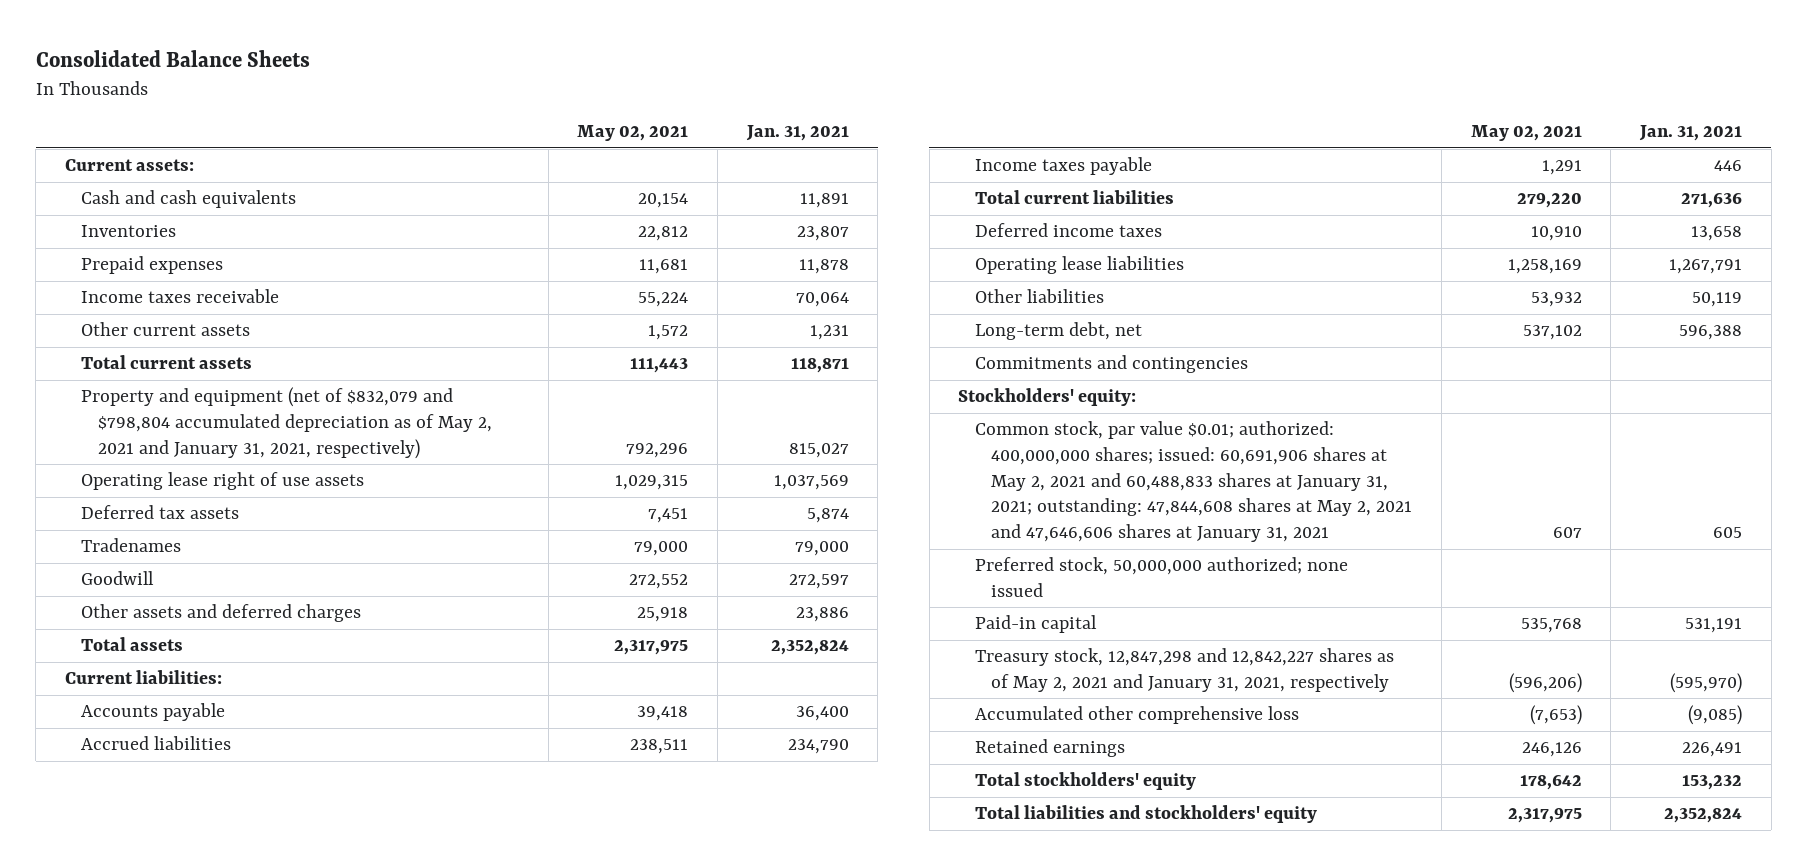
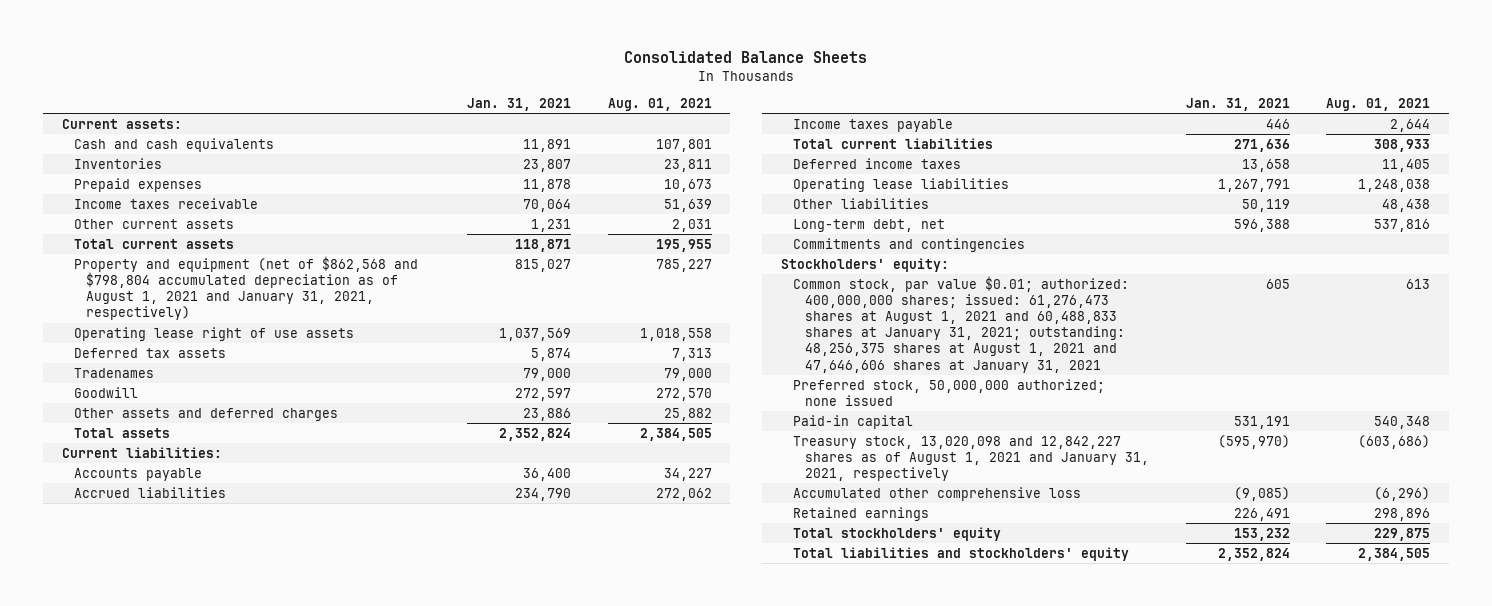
- | May 02, 2021 | Jan. 31, 2021
+ | Jan. 31, 2021 | Aug. 01, 2021
- Property and equipment (net of $832,079 and $798,804 accumulated depreciation as of May 2, 2021 and January 31, 2021, respectively) | 792,296 | 815,027
+ Property and equipment (net of $862,568 and $798,804 accumulated depreciation as of August 1, 2021 and January 31, 2021, respectively) | 815,027 | 785,227
- Common stock, par value $0.01; authorized: 400,000,000 shares; issued: 60,691,906 shares at May 2, 2021 and 60,488,833 shares at January 31, 2021; outstanding: 47,844,608 shares at May 2, 2021 and 47,646,606 shares at January 31, 2021 | 607 | 605
+ Common stock, par value $0.01; authorized: 400,000,000 shares; issued: 61,276,473 shares at August 1, 2021 and 60,488,833 shares at January 31, 2021; outstanding: 48,256,375 shares at August 1, 2021 and 47,646,606 shares at January 31, 2021 | 605 | 613
- Treasury stock, 12,847,298 and 12,842,227 shares as of May 2, 2021 and January 31, 2021, respectively | (596,206) | (595,970)
+ Treasury stock, 13,020,098 and 12,842,227 shares as of August 1, 2021 and January 31, 2021, respectively | (595,970) | (603,686)

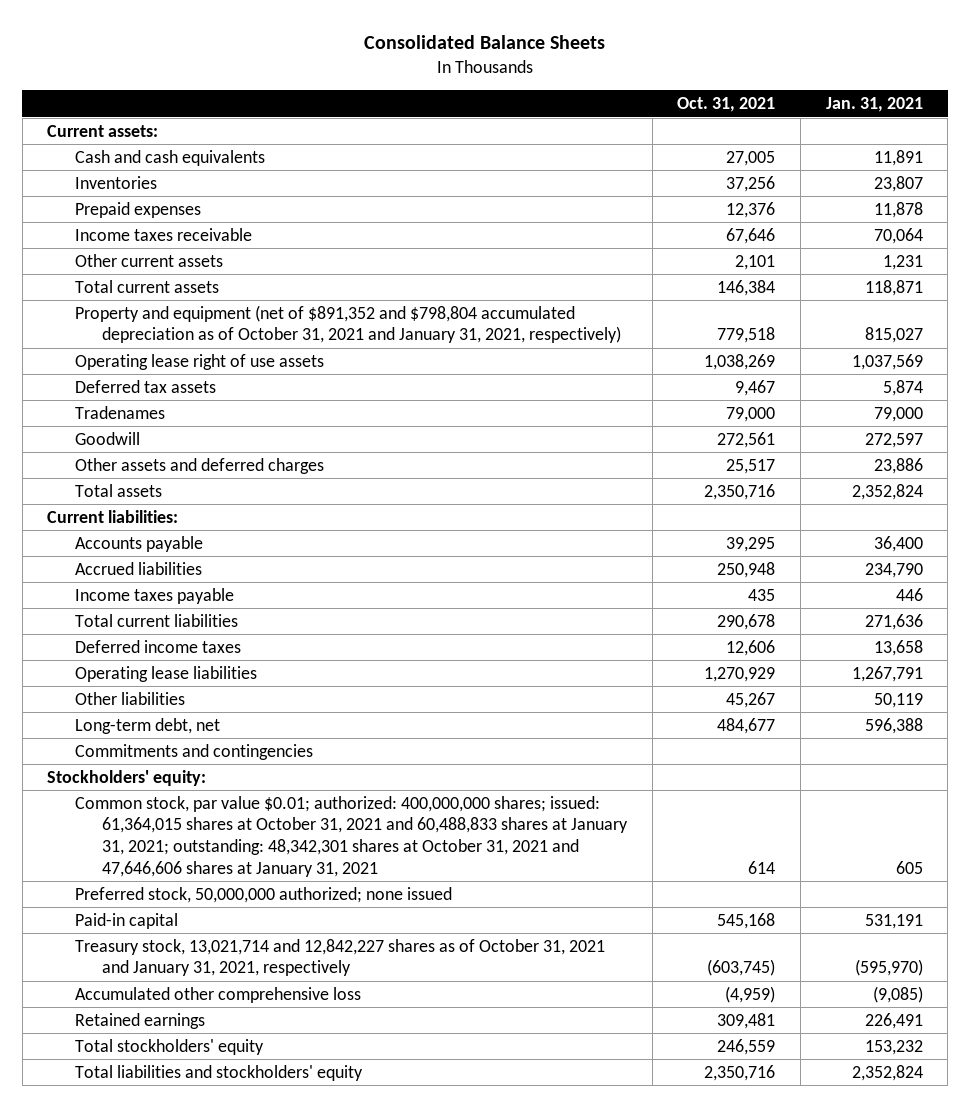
- | Jan. 31, 2021 | Aug. 01, 2021
+ | Oct. 31, 2021 | Jan. 31, 2021
- Property and equipment (net of $862,568 and $798,804 accumulated depreciation as of August 1, 2021 and January 31, 2021, respectively) | 815,027 | 785,227
+ Property and equipment (net of $891,352 and $798,804 accumulated depreciation as of October 31, 2021 and January 31, 2021, respectively) | 779,518 | 815,027
- Common stock, par value $0.01; authorized: 400,000,000 shares; issued: 61,276,473 shares at August 1, 2021 and 60,488,833 shares at January 31, 2021; outstanding: 48,256,375 shares at August 1, 2021 and 47,646,606 shares at January 31, 2021 | 605 | 613
+ Common stock, par value $0.01; authorized: 400,000,000 shares; issued: 61,364,015 shares at October 31, 2021 and 60,488,833 shares at January 31, 2021; outstanding: 48,342,301 shares at October 31, 2021 and 47,646,606 shares at January 31, 2021 | 614 | 605
- Treasury stock, 13,020,098 and 12,842,227 shares as of August 1, 2021 and January 31, 2021, respectively | (595,970) | (603,686)
+ Treasury stock, 13,021,714 and 12,842,227 shares as of October 31, 2021 and January 31, 2021, respectively | (603,745) | (595,970)

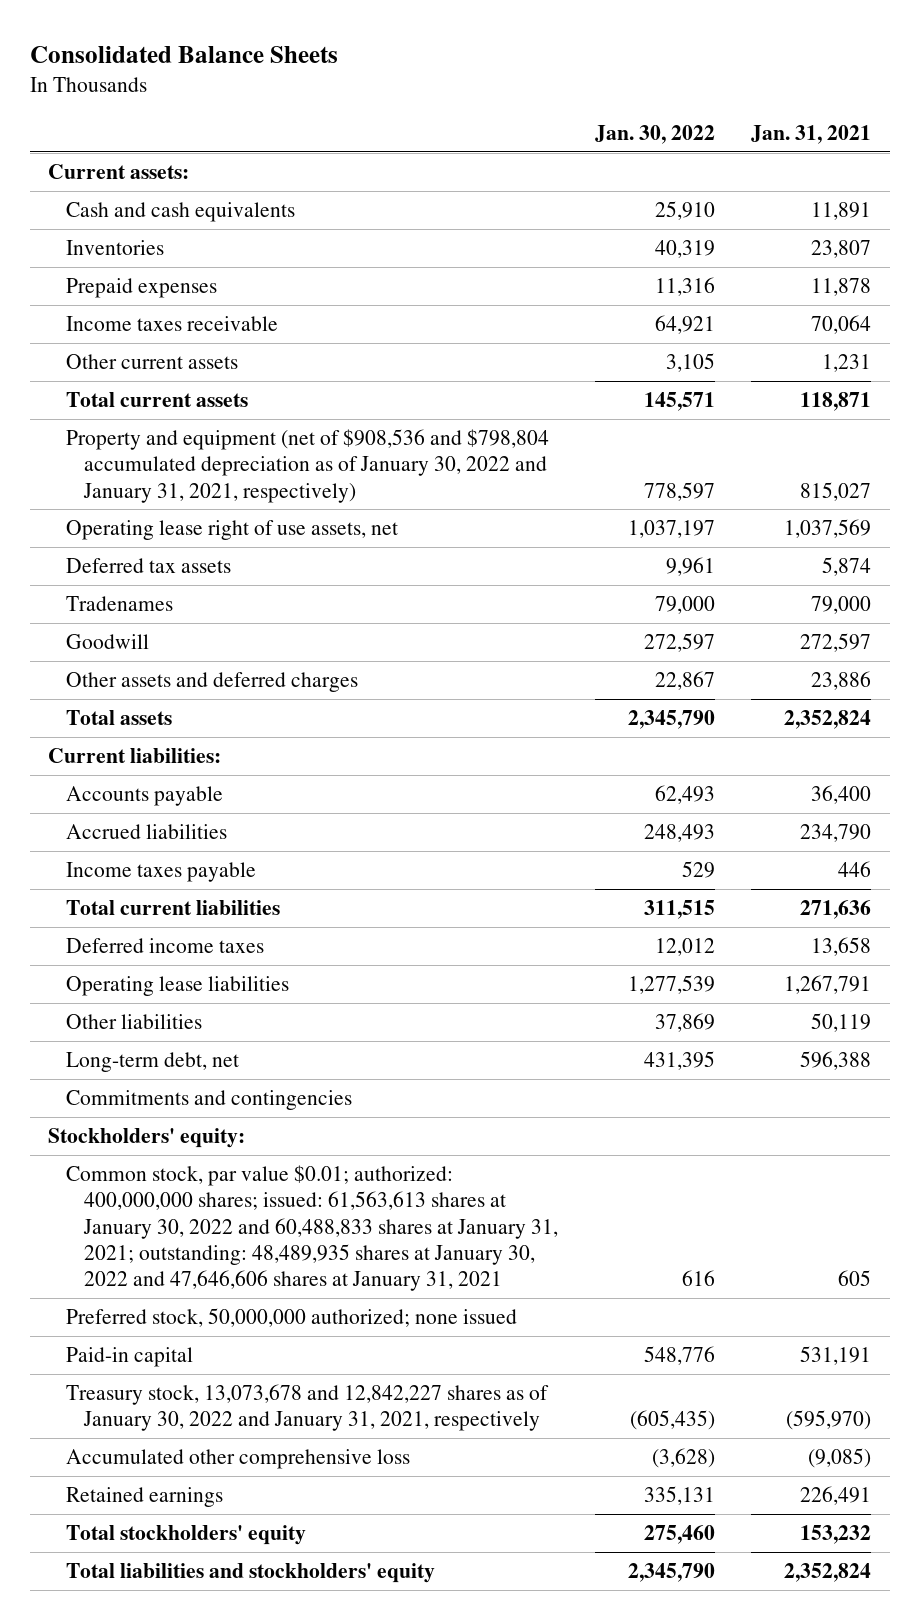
- | Oct. 31, 2021 | Jan. 31, 2021
+ | Jan. 30, 2022 | Jan. 31, 2021
- Property and equipment (net of $891,352 and $798,804 accumulated depreciation as of October 31, 2021 and January 31, 2021, respectively) | 779,518 | 815,027
- Operating lease right of use assets | 1,038,269 | 1,037,569
+ Property and equipment (net of $908,536 and $798,804 accumulated depreciation as of January 30, 2022 and January 31, 2021, respectively) | 778,597 | 815,027
+ Operating lease right of use assets, net | 1,037,197 | 1,037,569
- Common stock, par value $0.01; authorized: 400,000,000 shares; issued: 61,364,015 shares at October 31, 2021 and 60,488,833 shares at January 31, 2021; outstanding: 48,342,301 shares at October 31, 2021 and 47,646,606 shares at January 31, 2021 | 614 | 605
+ Common stock, par value $0.01; authorized: 400,000,000 shares; issued: 61,563,613 shares at January 30, 2022 and 60,488,833 shares at January 31, 2021; outstanding: 48,489,935 shares at January 30, 2022 and 47,646,606 shares at January 31, 2021 | 616 | 605
- Treasury stock, 13,021,714 and 12,842,227 shares as of October 31, 2021 and January 31, 2021, respectively | (603,745) | (595,970)
+ Treasury stock, 13,073,678 and 12,842,227 shares as of January 30, 2022 and January 31, 2021, respectively | (605,435) | (595,970)

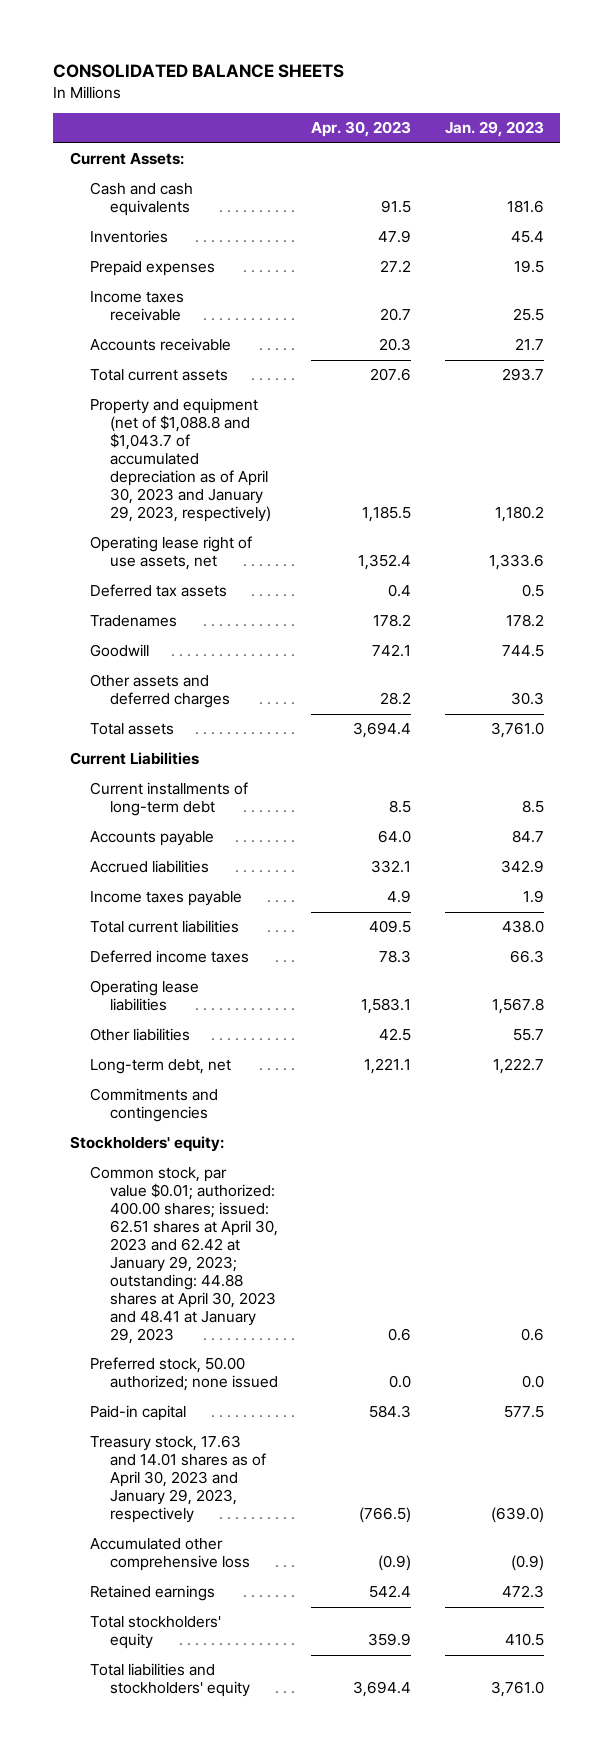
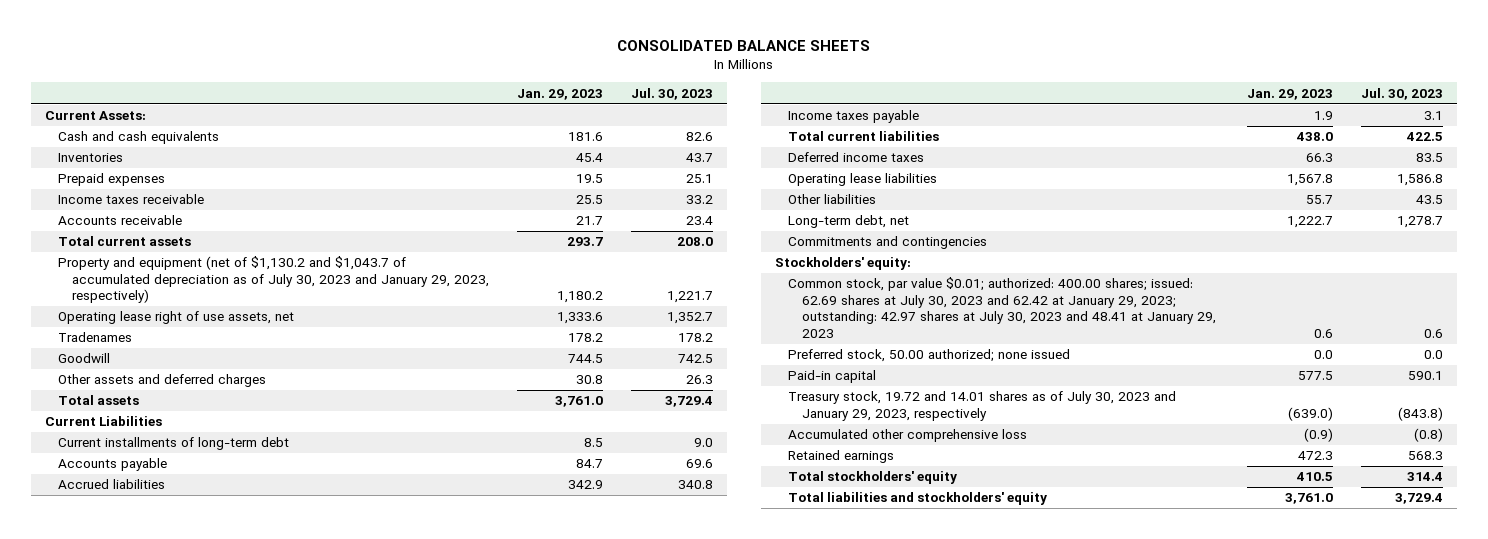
- | Apr. 30, 2023 | Jan. 29, 2023
+ | Jan. 29, 2023 | Jul. 30, 2023
- Property and equipment (net of $1,088.8 and $1,043.7 of accumulated depreciation as of April 30, 2023 and January 29, 2023, respectively) | 1,185.5 | 1,180.2
+ Property and equipment (net of $1,130.2 and $1,043.7 of accumulated depreciation as of July 30, 2023 and January 29, 2023, respectively) | 1,180.2 | 1,221.7
- Deferred tax assets | 0.4 | 0.5
- Other assets and deferred charges | 28.2 | 30.3
+ Other assets and deferred charges | 30.8 | 26.3
- Common stock, par value $0.01; authorized: 400.00 shares; issued: 62.51 shares at April 30, 2023 and 62.42 at January 29, 2023; outstanding: 44.88 shares at April 30, 2023 and 48.41 at January 29, 2023 | 0.6 | 0.6
+ Common stock, par value $0.01; authorized: 400.00 shares; issued: 62.69 shares at July 30, 2023 and 62.42 at January 29, 2023; outstanding: 42.97 shares at July 30, 2023 and 48.41 at January 29, 2023 | 0.6 | 0.6
- Treasury stock, 17.63 and 14.01 shares as of April 30, 2023 and January 29, 2023, respectively | (766.5) | (639.0)
+ Treasury stock, 19.72 and 14.01 shares as of July 30, 2023 and January 29, 2023, respectively | (639.0) | (843.8)

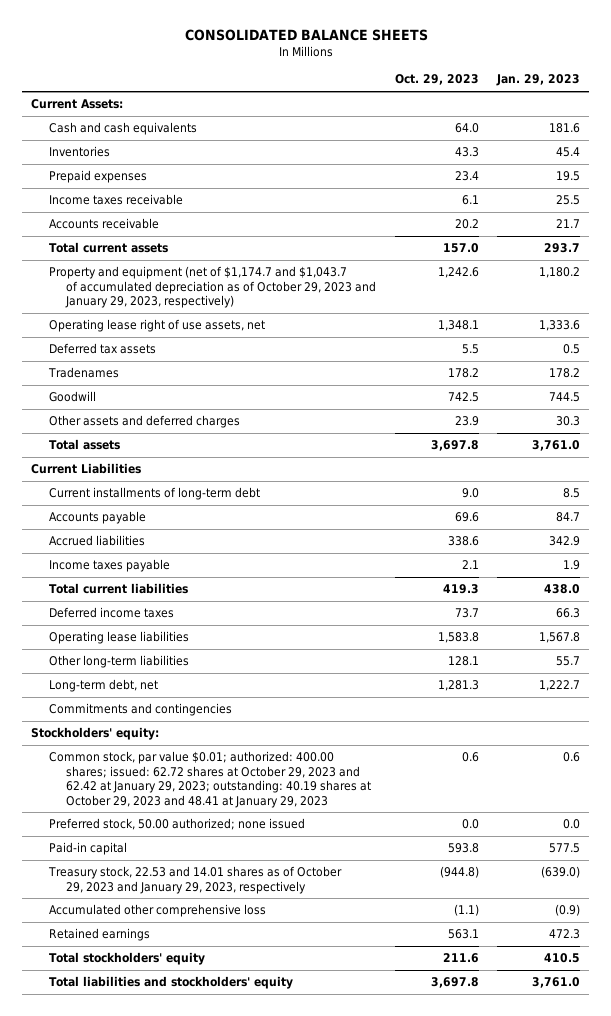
- | Jan. 29, 2023 | Jul. 30, 2023
+ | Oct. 29, 2023 | Jan. 29, 2023
- Property and equipment (net of $1,130.2 and $1,043.7 of accumulated depreciation as of July 30, 2023 and January 29, 2023, respectively) | 1,180.2 | 1,221.7
+ Property and equipment (net of $1,174.7 and $1,043.7 of accumulated depreciation as of October 29, 2023 and January 29, 2023, respectively) | 1,242.6 | 1,180.2
+ Deferred tax assets | 5.5 | 0.5
- Other assets and deferred charges | 30.8 | 26.3
+ Other assets and deferred charges | 23.9 | 30.3
- Other liabilities | 55.7 | 43.5
+ Other long-term liabilities | 128.1 | 55.7
- Common stock, par value $0.01; authorized: 400.00 shares; issued: 62.69 shares at July 30, 2023 and 62.42 at January 29, 2023; outstanding: 42.97 shares at July 30, 2023 and 48.41 at January 29, 2023 | 0.6 | 0.6
+ Common stock, par value $0.01; authorized: 400.00 shares; issued: 62.72 shares at October 29, 2023 and 62.42 at January 29, 2023; outstanding: 40.19 shares at October 29, 2023 and 48.41 at January 29, 2023 | 0.6 | 0.6
- Treasury stock, 19.72 and 14.01 shares as of July 30, 2023 and January 29, 2023, respectively | (639.0) | (843.8)
+ Treasury stock, 22.53 and 14.01 shares as of October 29, 2023 and January 29, 2023, respectively | (944.8) | (639.0)

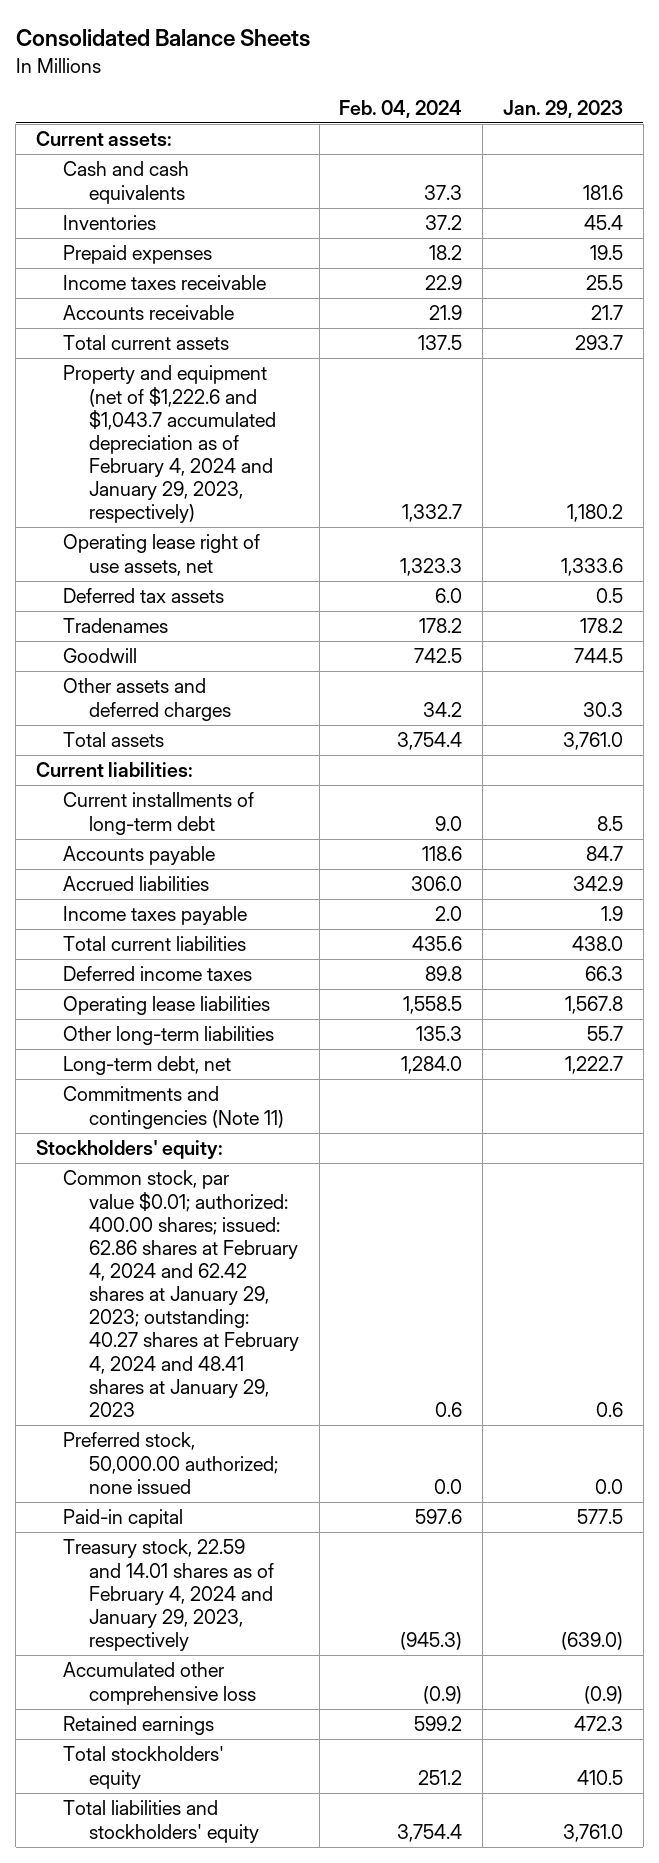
- CONSOLIDATED BALANCE SHEETS
+ Consolidated Balance Sheets
- | Oct. 29, 2023 | Jan. 29, 2023
+ | Feb. 04, 2024 | Jan. 29, 2023
- Current Assets:
+ Current assets:
- Property and equipment (net of $1,174.7 and $1,043.7 of accumulated depreciation as of October 29, 2023 and January 29, 2023, respectively) | 1,242.6 | 1,180.2
+ Property and equipment (net of $1,222.6 and $1,043.7 accumulated depreciation as of February 4, 2024 and January 29, 2023, respectively) | 1,332.7 | 1,180.2
- Current Liabilities
+ Current liabilities:
- Commitments and contingencies
+ Commitments and contingencies (Note 11)
- Common stock, par value $0.01; authorized: 400.00 shares; issued: 62.72 shares at October 29, 2023 and 62.42 at January 29, 2023; outstanding: 40.19 shares at October 29, 2023 and 48.41 at January 29, 2023 | 0.6 | 0.6
- Preferred stock, 50.00 authorized; none issued | 0.0 | 0.0
+ Common stock, par value $0.01; authorized: 400.00 shares; issued: 62.86 shares at February 4, 2024 and 62.42 shares at January 29, 2023; outstanding: 40.27 shares at February 4, 2024 and 48.41 shares at January 29, 2023 | 0.6 | 0.6
+ Preferred stock, 50,000.00 authorized; none issued | 0.0 | 0.0
- Treasury stock, 22.53 and 14.01 shares as of October 29, 2023 and January 29, 2023, respectively | (944.8) | (639.0)
+ Treasury stock, 22.59 and 14.01 shares as of February 4, 2024 and January 29, 2023, respectively | (945.3) | (639.0)

